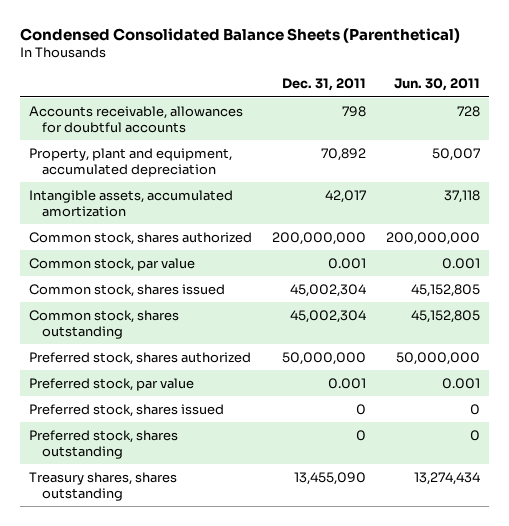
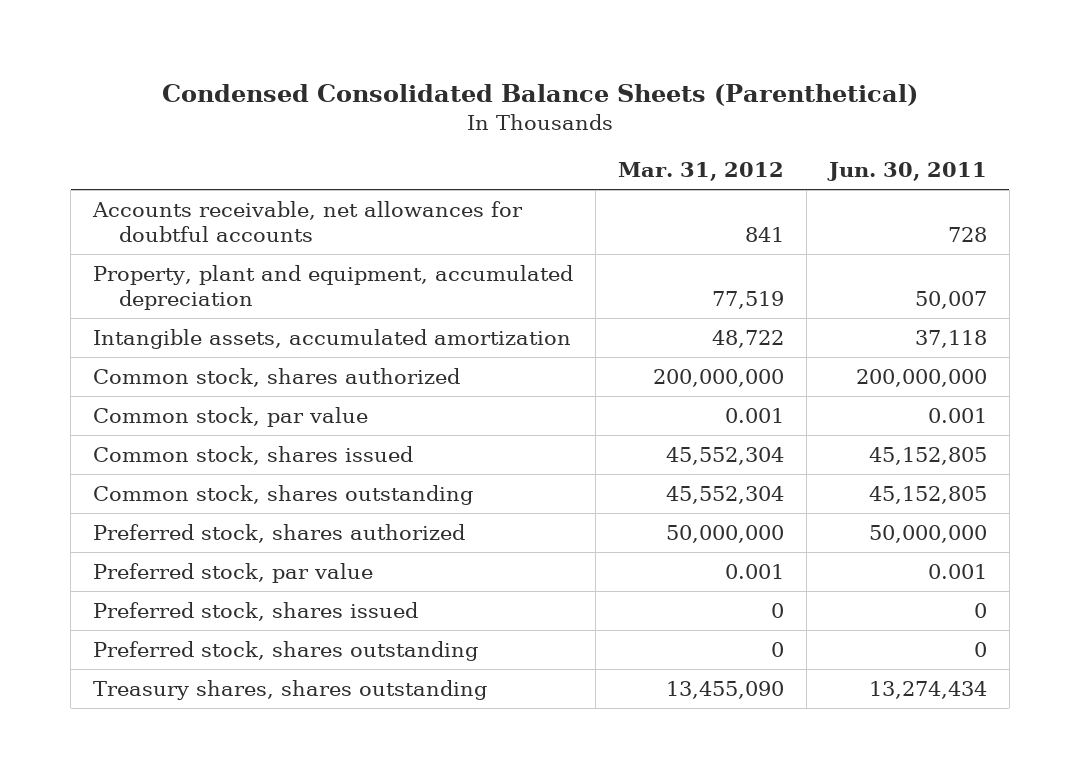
- | Dec. 31, 2011 | Jun. 30, 2011
+ | Mar. 31, 2012 | Jun. 30, 2011
- Accounts receivable, allowances for doubtful accounts | 798 | 728
+ Accounts receivable, net allowances for doubtful accounts | 841 | 728

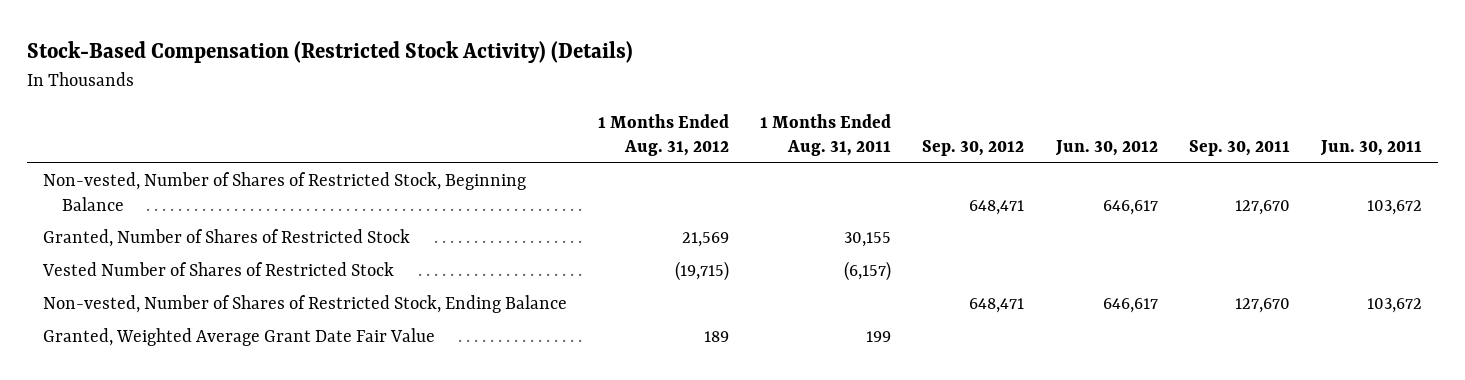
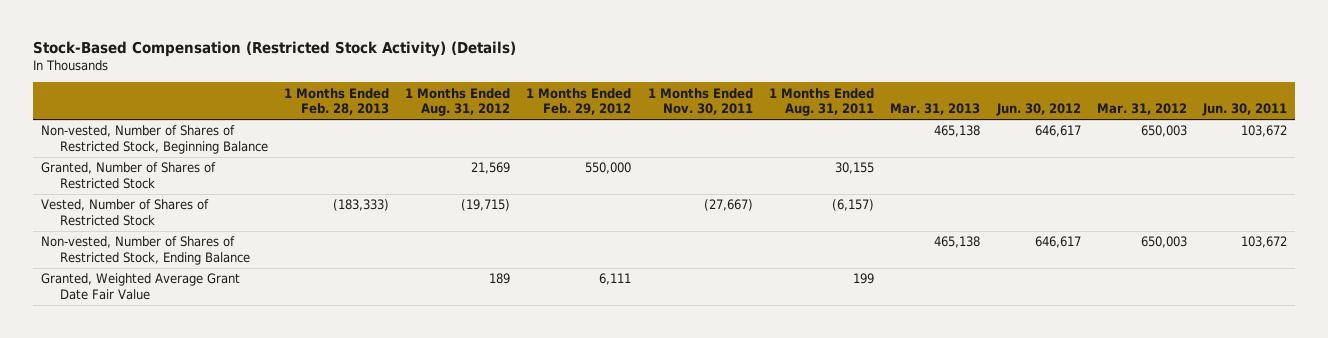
- | 1 Months Ended Aug. 31, 2012 | 1 Months Ended Aug. 31, 2011 | Sep. 30, 2012 | Jun. 30, 2012 | Sep. 30, 2011 | Jun. 30, 2011
+ | 1 Months Ended Feb. 28, 2013 | 1 Months Ended Aug. 31, 2012 | 1 Months Ended Feb. 29, 2012 | 1 Months Ended Nov. 30, 2011 | 1 Months Ended Aug. 31, 2011 | Mar. 31, 2013 | Jun. 30, 2012 | Mar. 31, 2012 | Jun. 30, 2011
- Vested Number of Shares of Restricted Stock | (19,715) | (6,157) | | | |
+ Vested, Number of Shares of Restricted Stock | (183,333) | (19,715) | | (27,667) | (6,157) | | | |

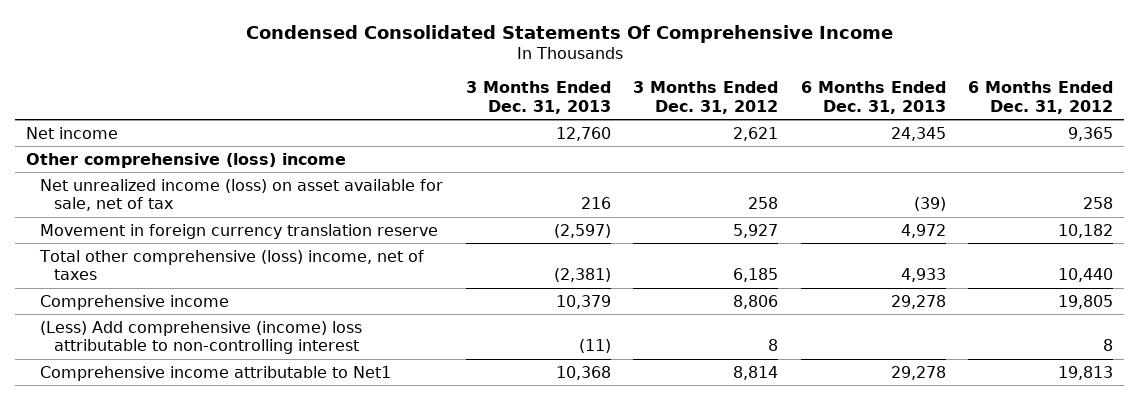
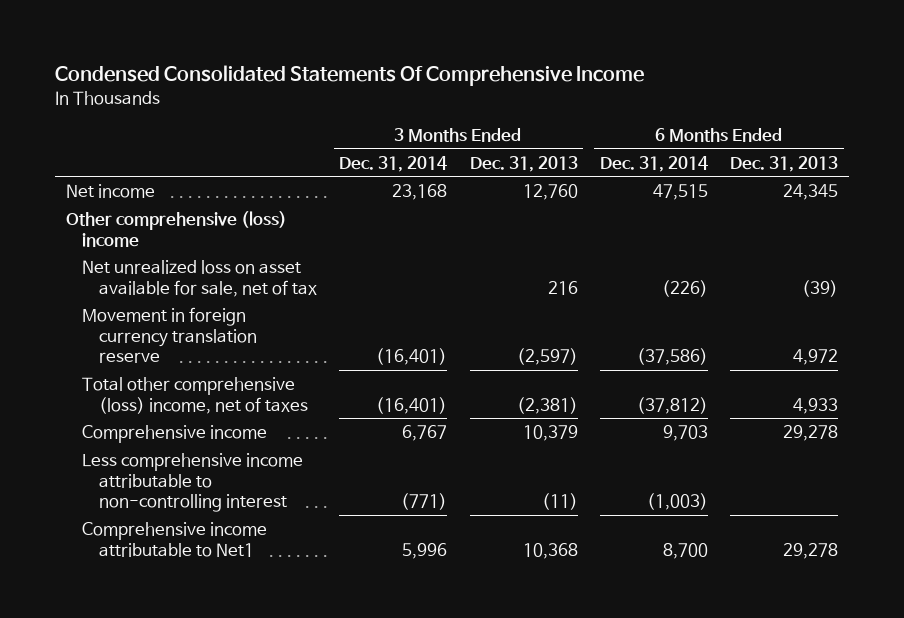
- | 3 Months Ended Dec. 31, 2013 | 3 Months Ended Dec. 31, 2012 | 6 Months Ended Dec. 31, 2013 | 6 Months Ended Dec. 31, 2012
+ | 3 Months Ended Dec. 31, 2014 | 3 Months Ended Dec. 31, 2013 | 6 Months Ended Dec. 31, 2014 | 6 Months Ended Dec. 31, 2013
- Net unrealized income (loss) on asset available for sale, net of tax | 216 | 258 | (39) | 258
+ Net unrealized loss on asset available for sale, net of tax | | 216 | (226) | (39)
- (Less) Add comprehensive (income) loss attributable to non-controlling interest | (11) | 8 | | 8
+ Less comprehensive income attributable to non-controlling interest | (771) | (11) | (1,003) |

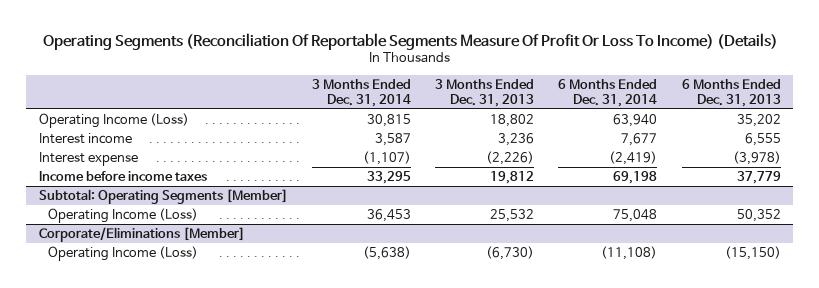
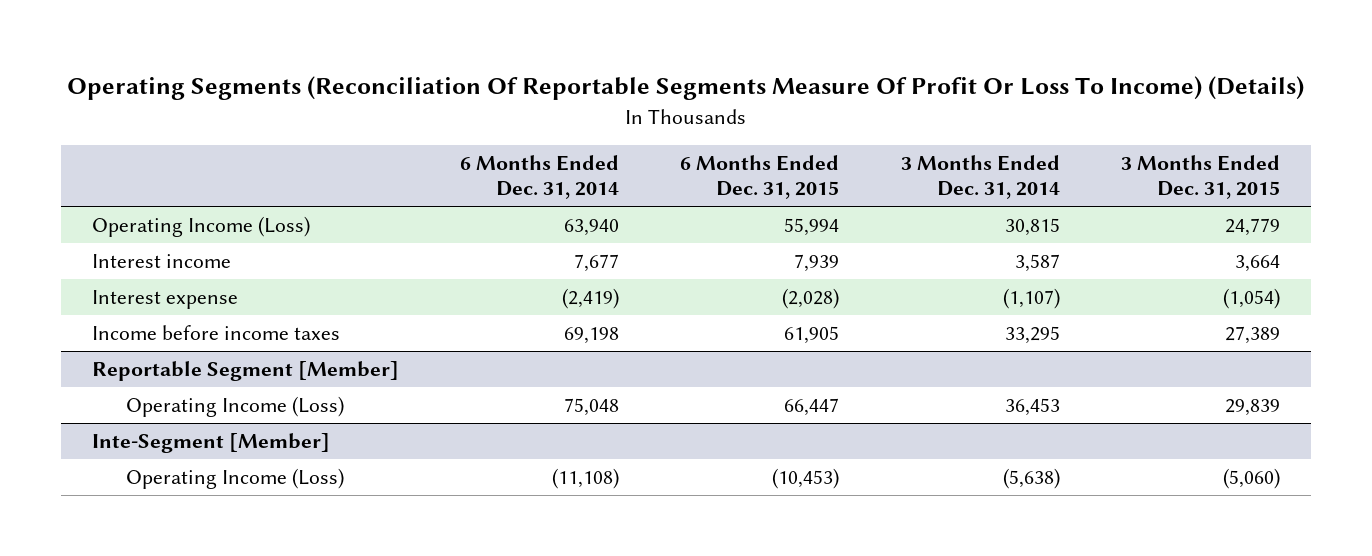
- | 3 Months Ended Dec. 31, 2014 | 3 Months Ended Dec. 31, 2013 | 6 Months Ended Dec. 31, 2014 | 6 Months Ended Dec. 31, 2013
+ | 6 Months Ended Dec. 31, 2014 | 6 Months Ended Dec. 31, 2015 | 3 Months Ended Dec. 31, 2014 | 3 Months Ended Dec. 31, 2015
- Subtotal: Operating Segments [Member]
+ Reportable Segment [Member]
- Corporate/Eliminations [Member]
+ Inte-Segment [Member]

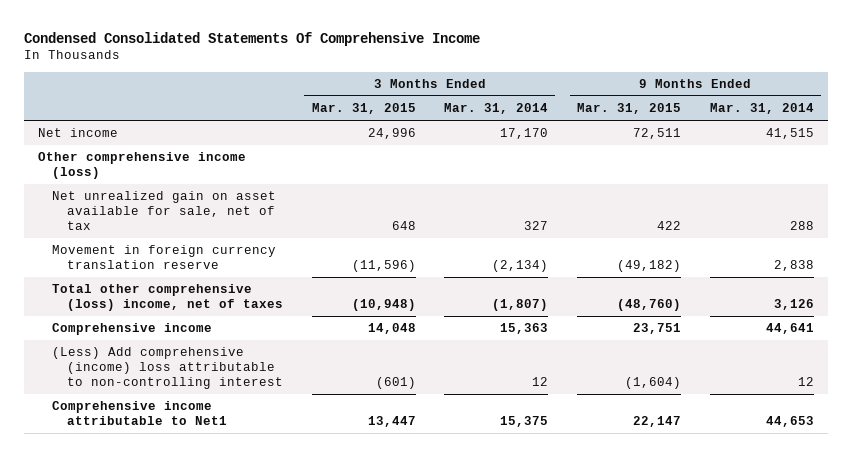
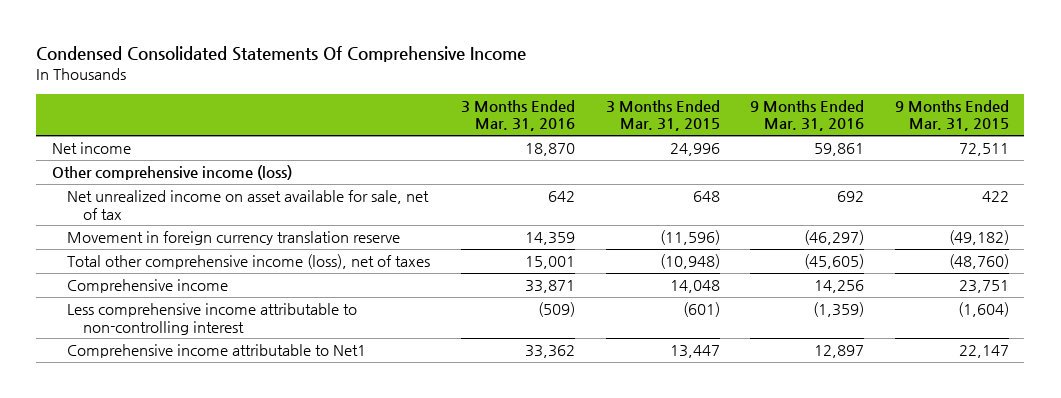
- | 3 Months Ended Mar. 31, 2015 | 3 Months Ended Mar. 31, 2014 | 9 Months Ended Mar. 31, 2015 | 9 Months Ended Mar. 31, 2014
+ | 3 Months Ended Mar. 31, 2016 | 3 Months Ended Mar. 31, 2015 | 9 Months Ended Mar. 31, 2016 | 9 Months Ended Mar. 31, 2015
- Net unrealized gain on asset available for sale, net of tax | 648 | 327 | 422 | 288
+ Net unrealized income on asset available for sale, net of tax | 642 | 648 | 692 | 422
- Total other comprehensive (loss) income, net of taxes | (10,948) | (1,807) | (48,760) | 3,126
+ Total other comprehensive income (loss), net of taxes | 15,001 | (10,948) | (45,605) | (48,760)
- (Less) Add comprehensive (income) loss attributable to non-controlling interest | (601) | 12 | (1,604) | 12
+ Less comprehensive income attributable to non-controlling interest | (509) | (601) | (1,359) | (1,604)

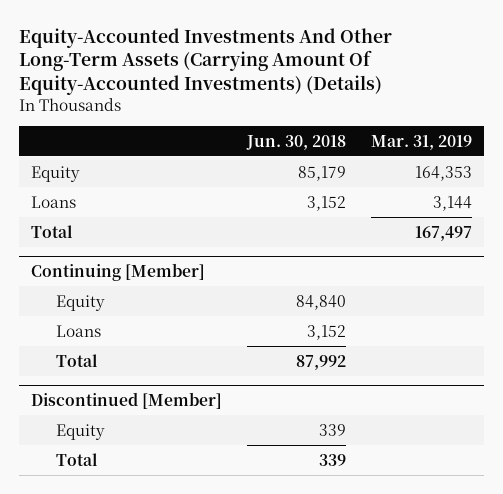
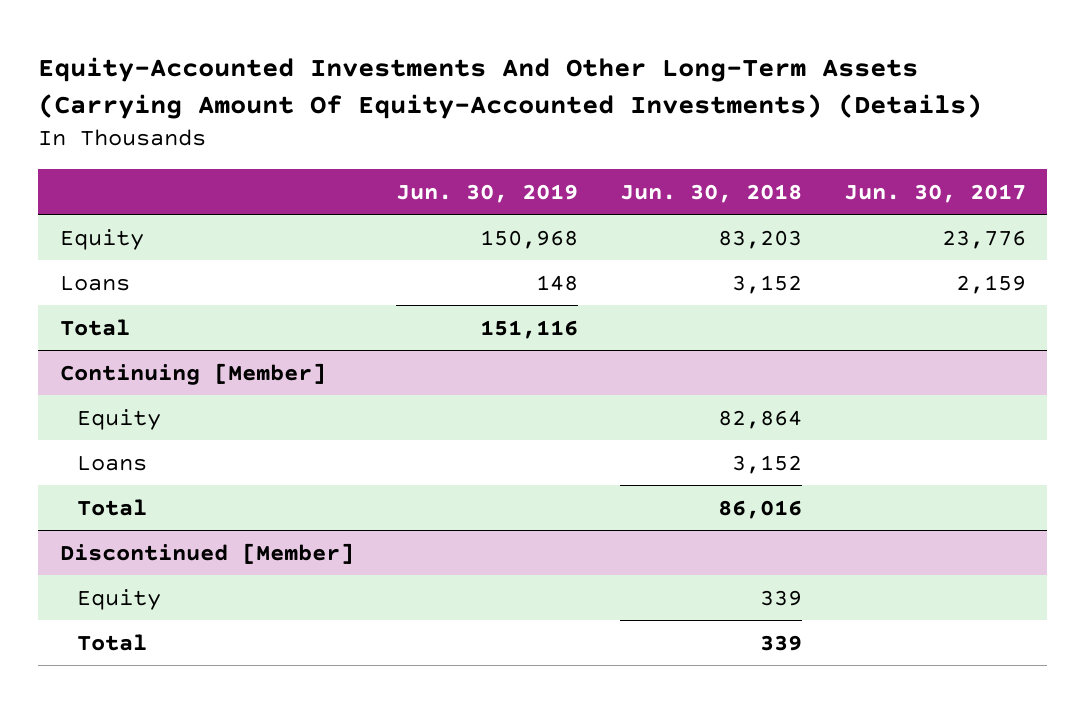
- | Jun. 30, 2018 | Mar. 31, 2019
+ | Jun. 30, 2019 | Jun. 30, 2018 | Jun. 30, 2017
- Equity | 85,179 | 164,353
+ Equity | 150,968 | 83,203 | 23,776
@ Continuing [Member]
- Equity | 84,840 |
+ Equity | | 82,864 |
- Total | 87,992 |
+ Total | | 86,016 |

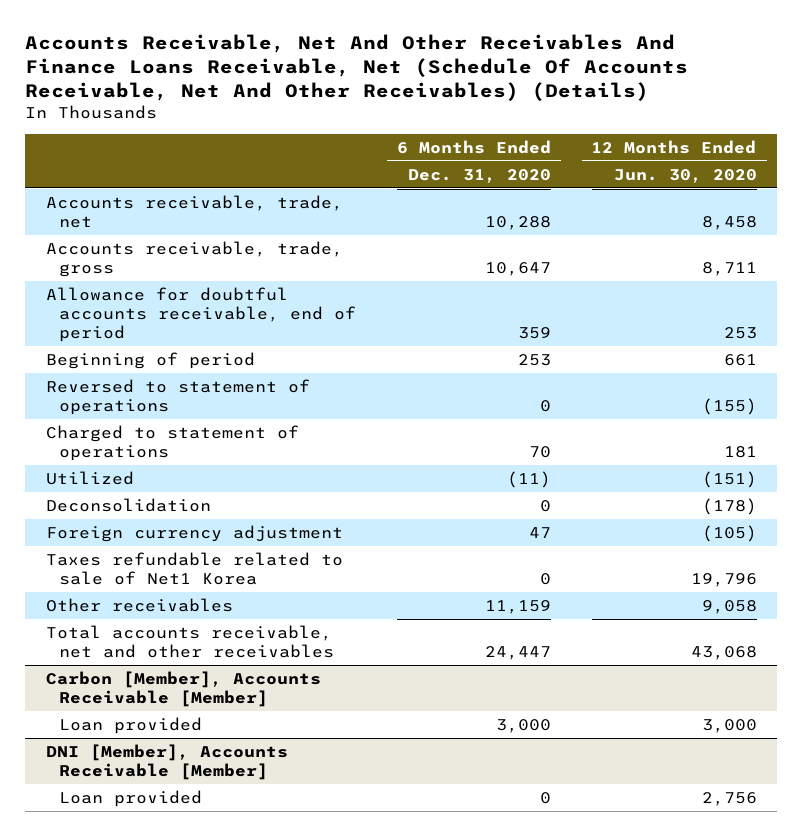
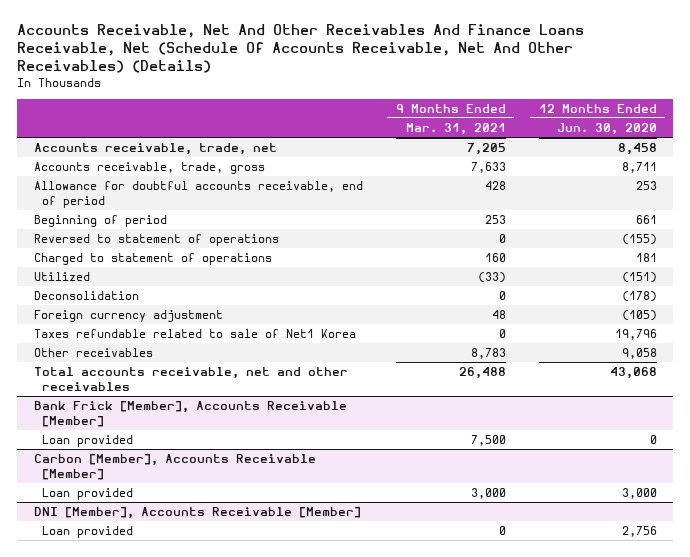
- | 6 Months Ended Dec. 31, 2020 | 12 Months Ended Jun. 30, 2020
+ | 9 Months Ended Mar. 31, 2021 | 12 Months Ended Jun. 30, 2020
+ Bank Frick [Member], Accounts Receivable [Member]
+ Loan provided | 7,500 | 0

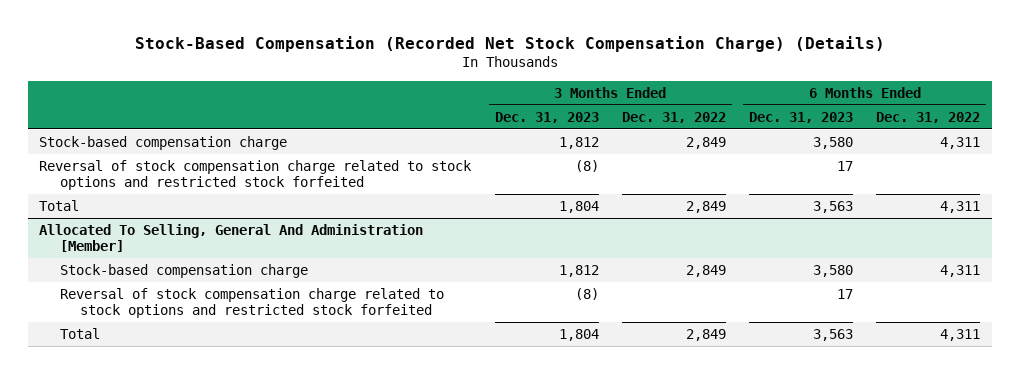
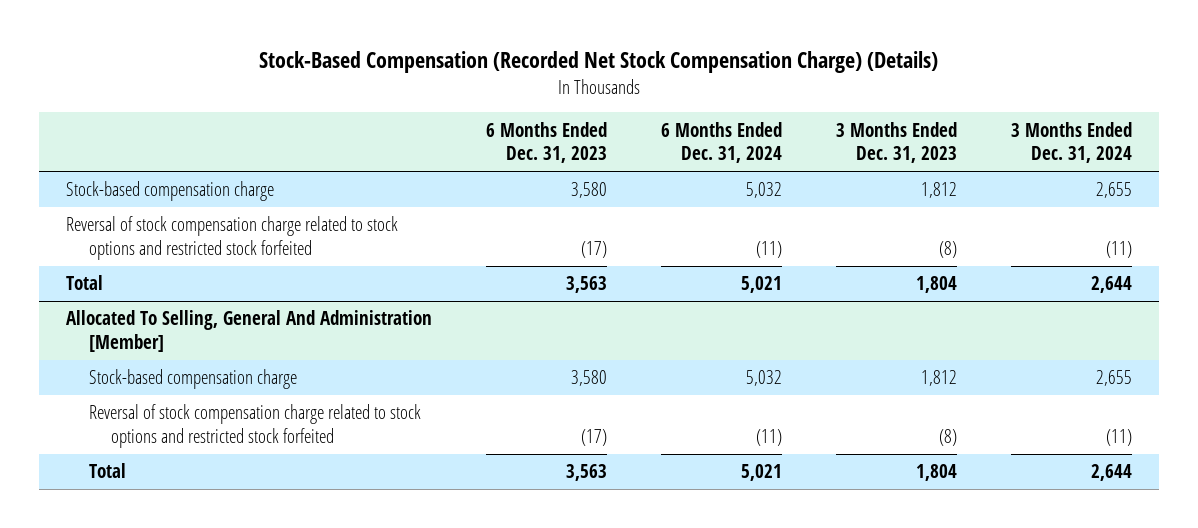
- | 3 Months Ended Dec. 31, 2023 | 3 Months Ended Dec. 31, 2022 | 6 Months Ended Dec. 31, 2023 | 6 Months Ended Dec. 31, 2022
+ | 6 Months Ended Dec. 31, 2023 | 6 Months Ended Dec. 31, 2024 | 3 Months Ended Dec. 31, 2023 | 3 Months Ended Dec. 31, 2024
- Reversal of stock compensation charge related to stock options and restricted stock forfeited | (8) | | 17 |
+ Reversal of stock compensation charge related to stock options and restricted stock forfeited | (17) | (11) | (8) | (11)
@ Allocated To Selling, General And Administration [Member]
- Reversal of stock compensation charge related to stock options and restricted stock forfeited | (8) | | 17 |
+ Reversal of stock compensation charge related to stock options and restricted stock forfeited | (17) | (11) | (8) | (11)

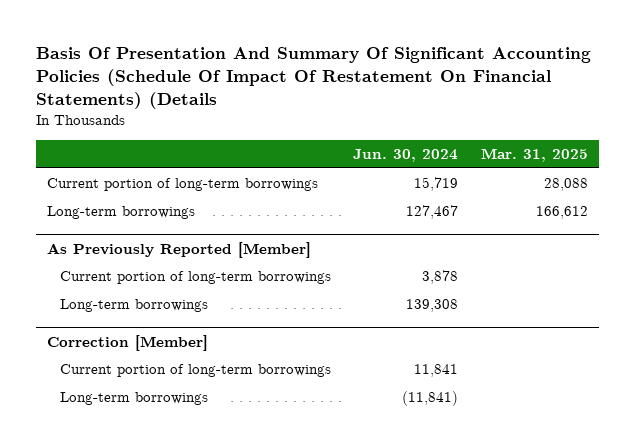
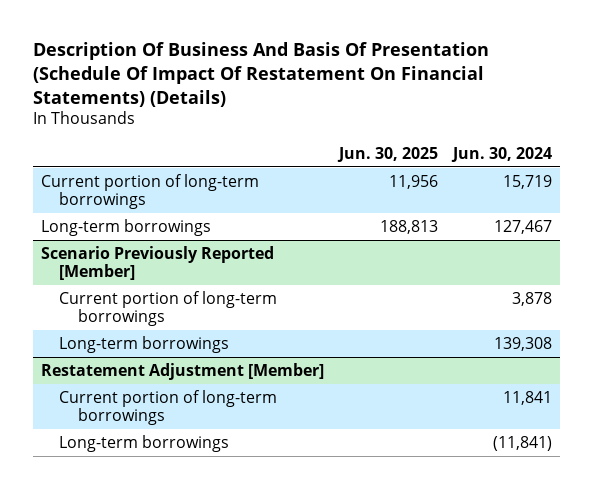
- Basis Of Presentation And Summary Of Significant Accounting Policies (Schedule Of Impact Of Restatement On Financial Statements) (Details
+ Description Of Business And Basis Of Presentation (Schedule Of Impact Of Restatement On Financial Statements) (Details)
- | Jun. 30, 2024 | Mar. 31, 2025
+ | Jun. 30, 2025 | Jun. 30, 2024
- As Previously Reported [Member]
+ Scenario Previously Reported [Member]
- Correction [Member]
+ Restatement Adjustment [Member]

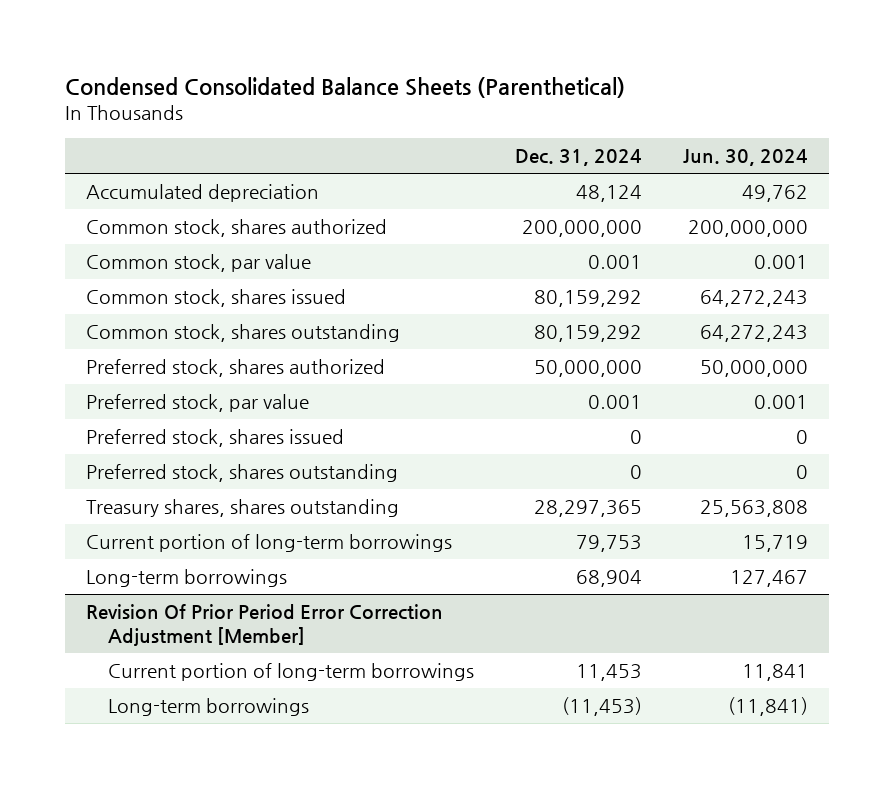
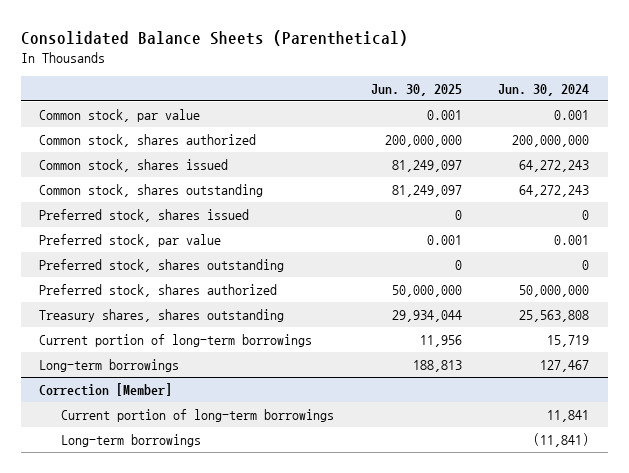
- Condensed Consolidated Balance Sheets (Parenthetical)
+ Consolidated Balance Sheets (Parenthetical)
- | Dec. 31, 2024 | Jun. 30, 2024
+ | Jun. 30, 2025 | Jun. 30, 2024
- Accumulated depreciation | 48,124 | 49,762
moved down: Common stock, shares authorized | 200,000,000 | 200,000,000
moved down: Preferred stock, par value | 0.001 | 0.001
moved down: Preferred stock, shares authorized | 50,000,000 | 50,000,000
- Revision Of Prior Period Error Correction Adjustment [Member]
+ Correction [Member]

